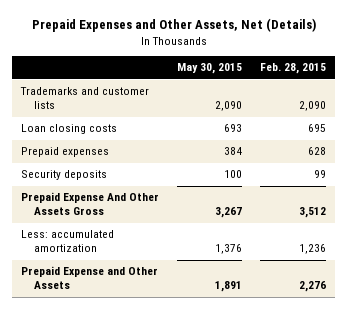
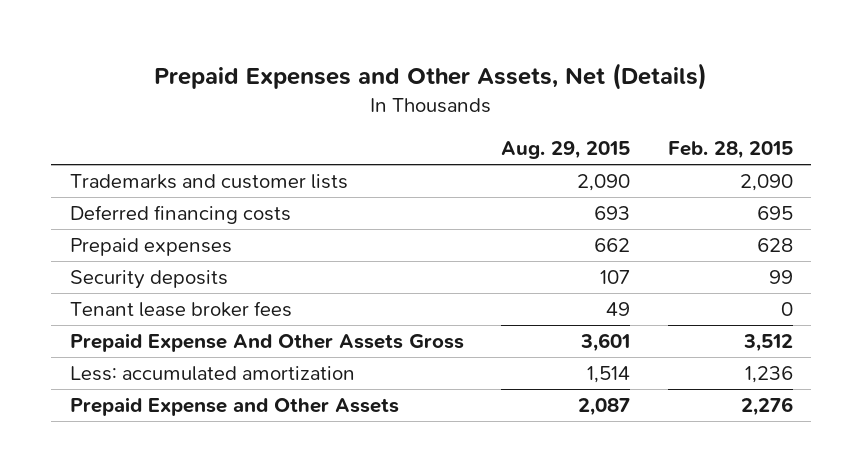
- | May 30, 2015 | Feb. 28, 2015
+ | Aug. 29, 2015 | Feb. 28, 2015
- Loan closing costs | 693 | 695
+ Deferred financing costs | 693 | 695
+ Tenant lease broker fees | 49 | 0

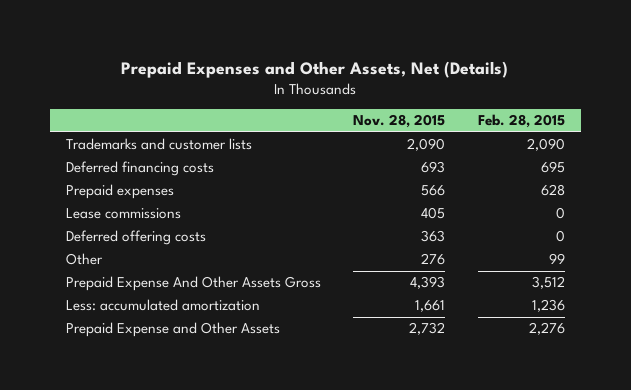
- | Aug. 29, 2015 | Feb. 28, 2015
+ | Nov. 28, 2015 | Feb. 28, 2015
- Security deposits | 107 | 99
- Tenant lease broker fees | 49 | 0
+ Lease commissions | 405 | 0
+ Deferred offering costs | 363 | 0
+ Other | 276 | 99

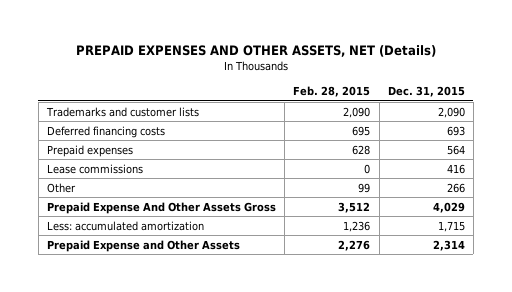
- Prepaid Expenses and Other Assets, Net (Details)
+ PREPAID EXPENSES AND OTHER ASSETS, NET (Details)
- | Nov. 28, 2015 | Feb. 28, 2015
+ | Feb. 28, 2015 | Dec. 31, 2015
- Deferred offering costs | 363 | 0

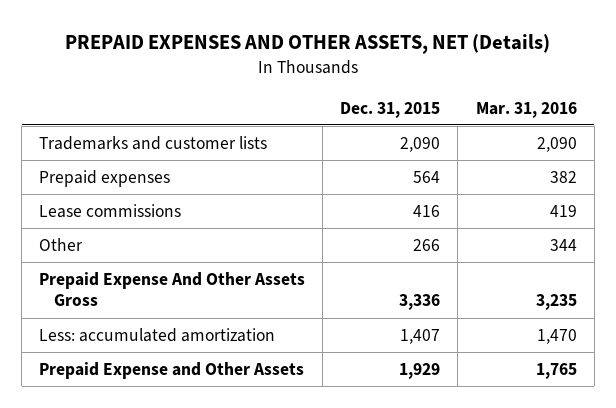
- | Feb. 28, 2015 | Dec. 31, 2015
+ | Dec. 31, 2015 | Mar. 31, 2016
- Deferred financing costs | 695 | 693
- Prepaid Expense And Other Assets Gross | 3,512 | 4,029
- Less: accumulated amortization | 1,236 | 1,715
- Prepaid Expense and Other Assets | 2,276 | 2,314
+ Prepaid Expense And Other Assets Gross | 3,336 | 3,235
+ Less: accumulated amortization | 1,407 | 1,470
+ Prepaid Expense and Other Assets | 1,929 | 1,765

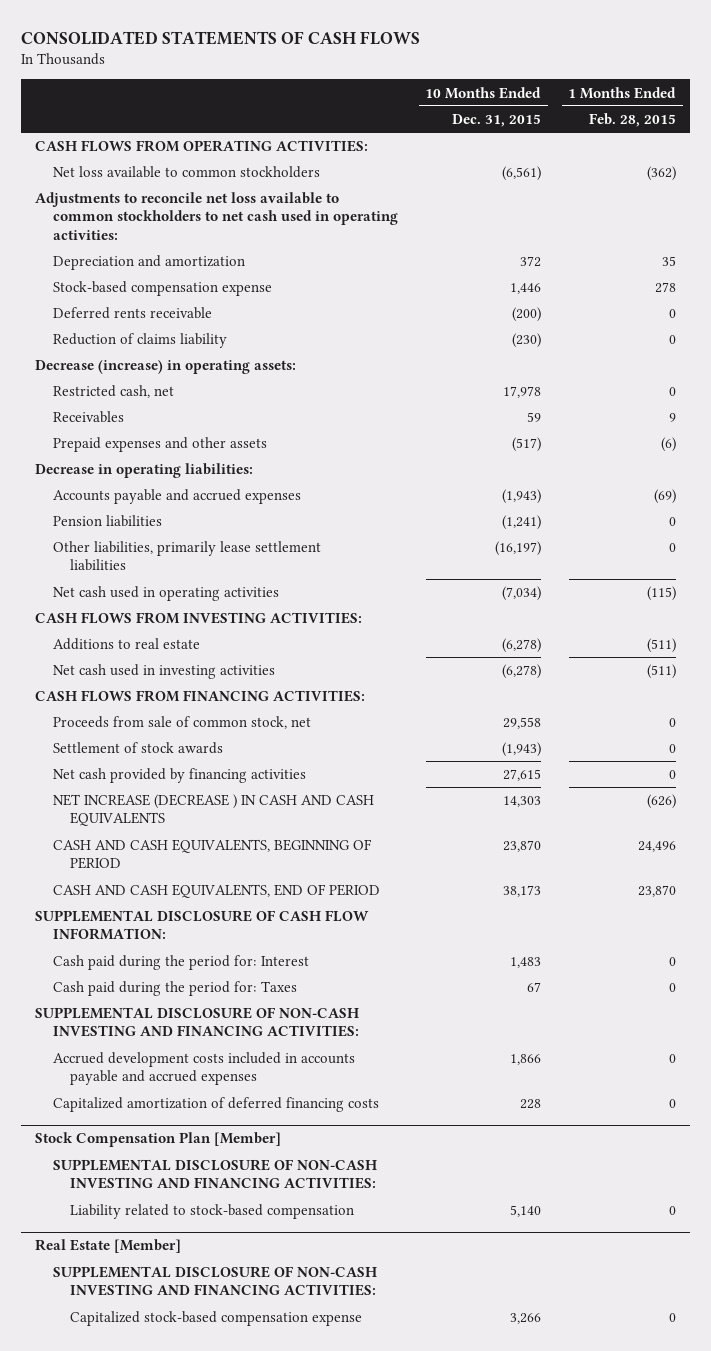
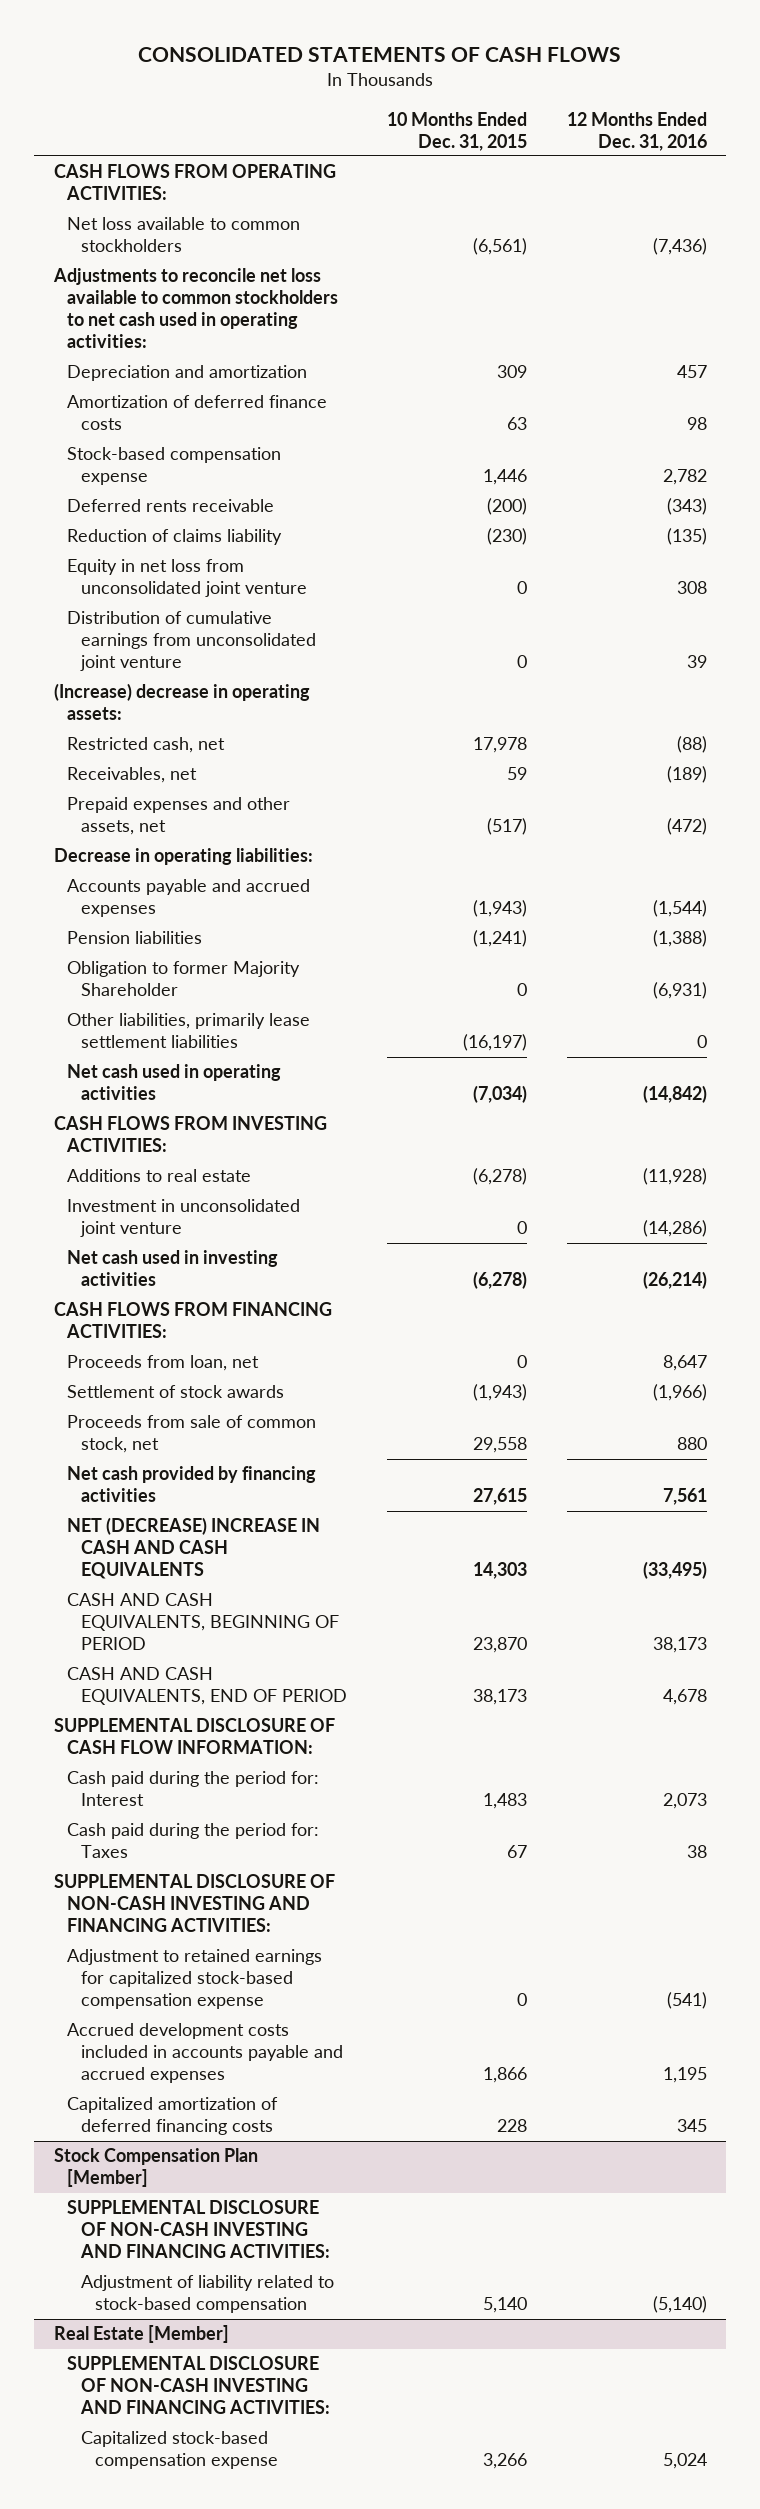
- | 10 Months Ended Dec. 31, 2015 | 1 Months Ended Feb. 28, 2015
+ | 10 Months Ended Dec. 31, 2015 | 12 Months Ended Dec. 31, 2016
- Depreciation and amortization | 372 | 35
+ Depreciation and amortization | 309 | 457
+ Amortization of deferred finance costs | 63 | 98
- Decrease (increase) in operating assets:
+ Equity in net loss from unconsolidated joint venture | 0 | 308
+ Distribution of cumulative earnings from unconsolidated joint venture | 0 | 39
+ (Increase) decrease in operating assets:
- Receivables | 59 | 9
- Prepaid expenses and other assets | (517) | (6)
+ Receivables, net | 59 | (189)
+ Prepaid expenses and other assets, net | (517) | (472)
+ Obligation to former Majority Shareholder | 0 | (6,931)
+ Investment in unconsolidated joint venture | 0 | (14,286)
+ Proceeds from loan, net | 0 | 8,647
moved down: Proceeds from sale of common stock, net | 29,558 | 880
- NET INCREASE (DECREASE ) IN CASH AND CASH EQUIVALENTS | 14,303 | (626)
+ NET (DECREASE) INCREASE IN CASH AND CASH EQUIVALENTS | 14,303 | (33,495)
+ Adjustment to retained earnings for capitalized stock-based compensation expense | 0 | (541)
@ Stock Compensation Plan [Member]
- Liability related to stock-based compensation | 5,140 | 0
+ Adjustment of liability related to stock-based compensation | 5,140 | (5,140)

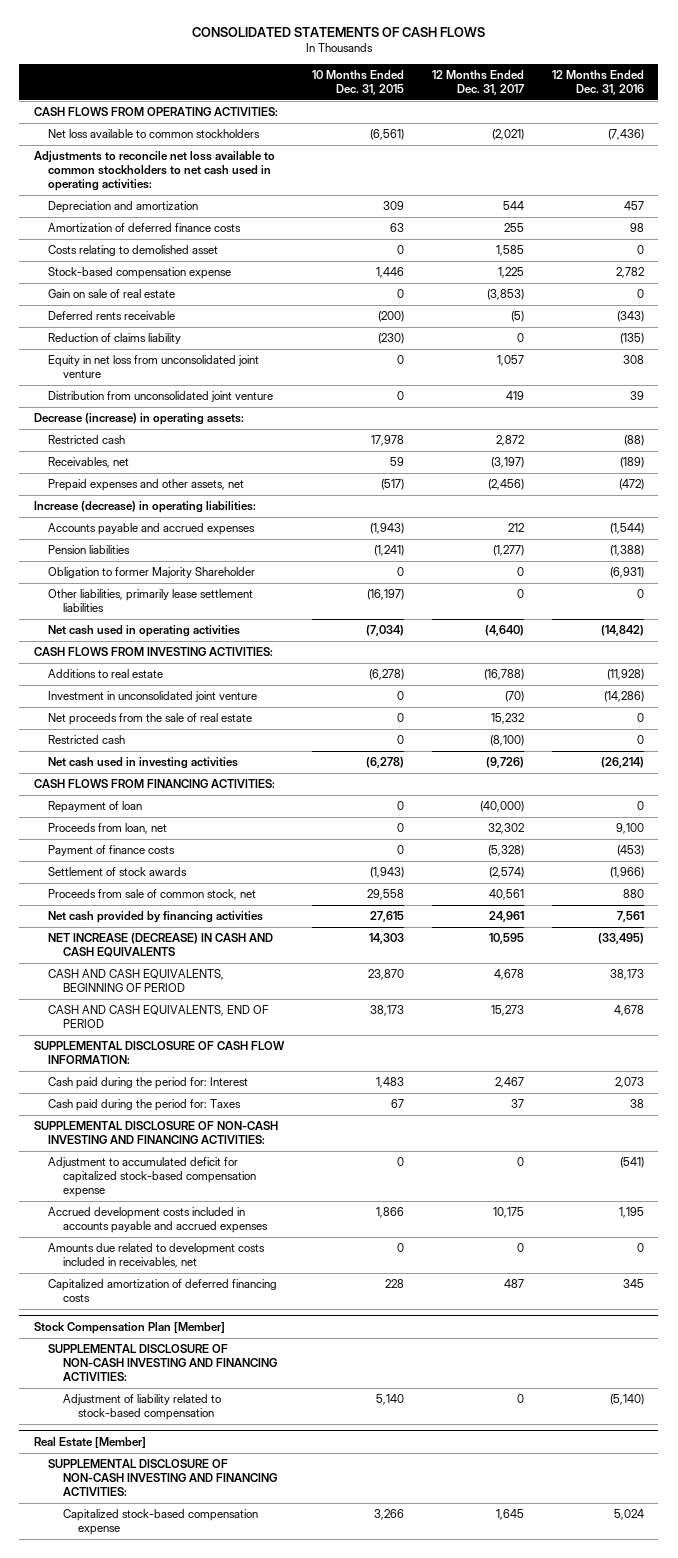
- | 10 Months Ended Dec. 31, 2015 | 12 Months Ended Dec. 31, 2016
+ | 10 Months Ended Dec. 31, 2015 | 12 Months Ended Dec. 31, 2017 | 12 Months Ended Dec. 31, 2016
+ Costs relating to demolished asset | 0 | 1,585 | 0
+ Gain on sale of real estate | 0 | (3,853) | 0
- Distribution of cumulative earnings from unconsolidated joint venture | 0 | 39
- (Increase) decrease in operating assets:
- Restricted cash, net | 17,978 | (88)
+ Distribution from unconsolidated joint venture | 0 | 419 | 39
+ Decrease (increase) in operating assets:
+ Restricted cash | 17,978 | 2,872 | (88)
- Decrease in operating liabilities:
+ Increase (decrease) in operating liabilities:
+ Net proceeds from the sale of real estate | 0 | 15,232 | 0
+ Restricted cash | 0 | (8,100) | 0
- Proceeds from loan, net | 0 | 8,647
+ Repayment of loan | 0 | (40,000) | 0
+ Proceeds from loan, net | 0 | 32,302 | 9,100
+ Payment of finance costs | 0 | (5,328) | (453)
- NET (DECREASE) INCREASE IN CASH AND CASH EQUIVALENTS | 14,303 | (33,495)
+ NET INCREASE (DECREASE) IN CASH AND CASH EQUIVALENTS | 14,303 | 10,595 | (33,495)
- Adjustment to retained earnings for capitalized stock-based compensation expense | 0 | (541)
+ Adjustment to accumulated deficit for capitalized stock-based compensation expense | 0 | 0 | (541)
+ Amounts due related to development costs included in receivables, net | 0 | 0 | 0

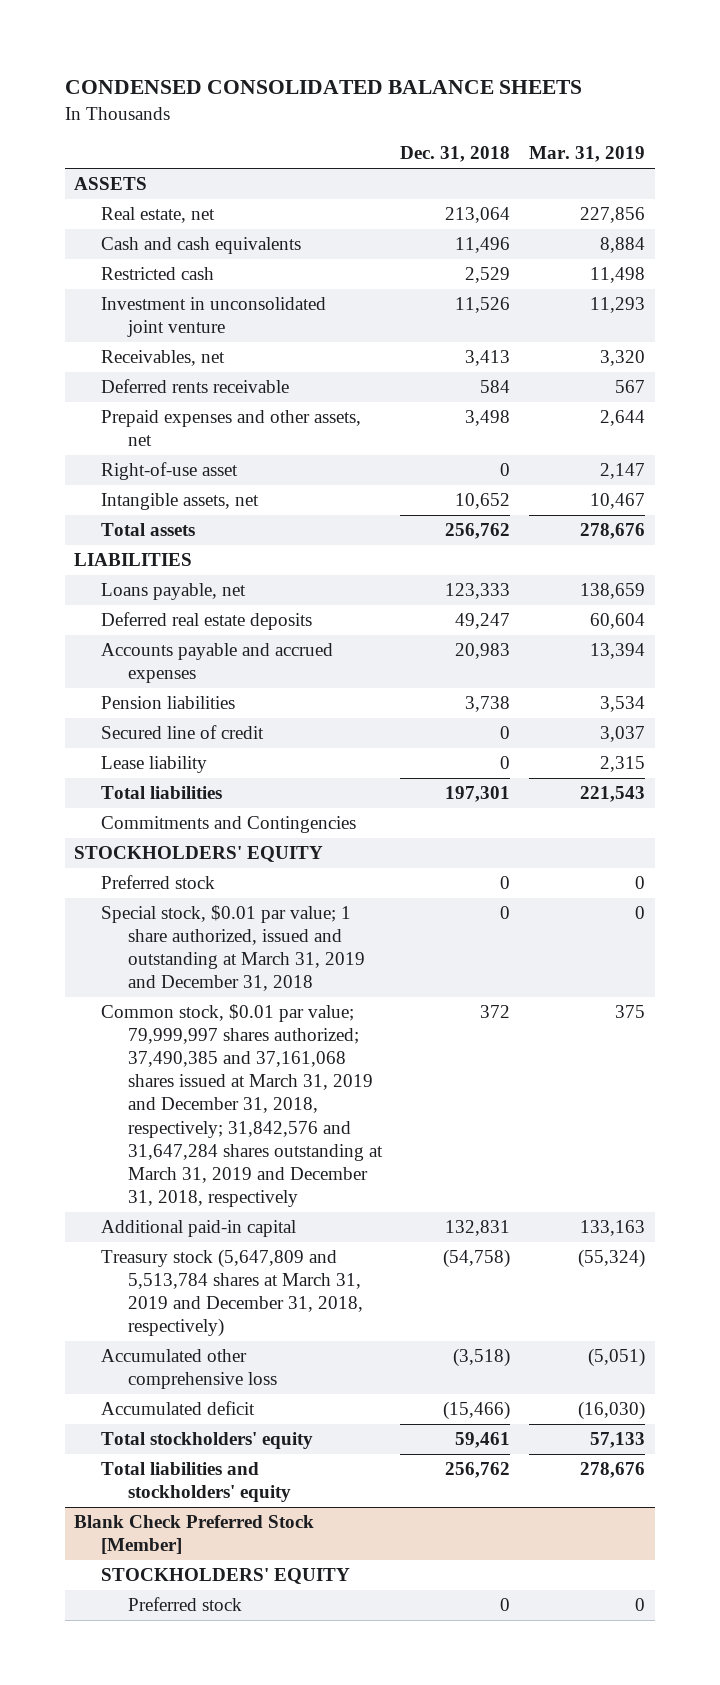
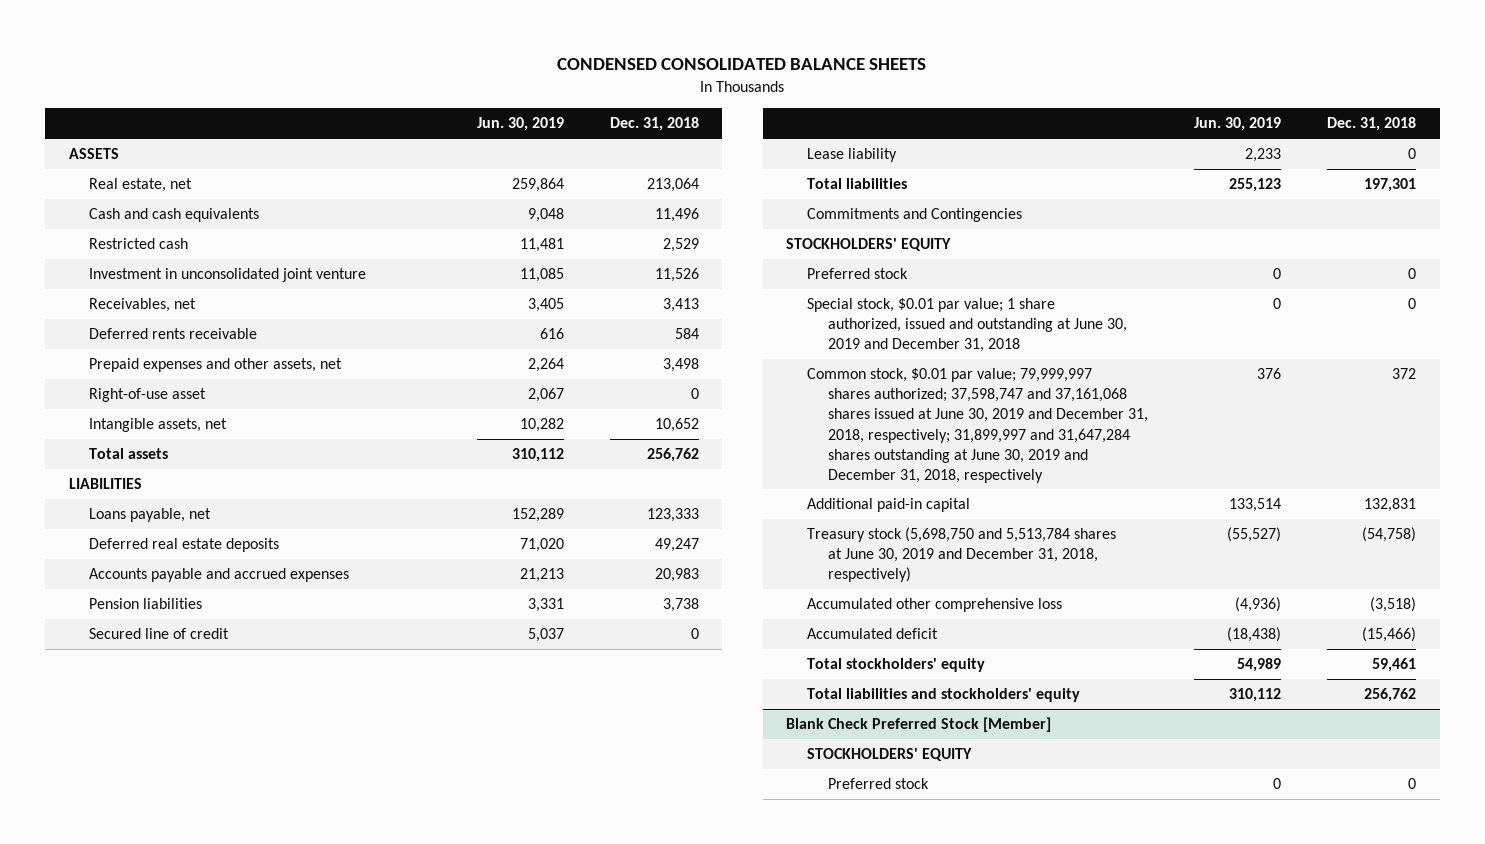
- | Dec. 31, 2018 | Mar. 31, 2019
+ | Jun. 30, 2019 | Dec. 31, 2018
- Special stock, $0.01 par value; 1 share authorized, issued and outstanding at March 31, 2019 and December 31, 2018 | 0 | 0
- Common stock, $0.01 par value; 79,999,997 shares authorized; 37,490,385 and 37,161,068 shares issued at March 31, 2019 and December 31, 2018, respectively; 31,842,576 and 31,647,284 shares outstanding at March 31, 2019 and December 31, 2018, respectively | 372 | 375
+ Special stock, $0.01 par value; 1 share authorized, issued and outstanding at June 30, 2019 and December 31, 2018 | 0 | 0
+ Common stock, $0.01 par value; 79,999,997 shares authorized; 37,598,747 and 37,161,068 shares issued at June 30, 2019 and December 31, 2018, respectively; 31,899,997 and 31,647,284 shares outstanding at June 30, 2019 and December 31, 2018, respectively | 376 | 372
- Treasury stock (5,647,809 and 5,513,784 shares at March 31, 2019 and December 31, 2018, respectively) | (54,758) | (55,324)
+ Treasury stock (5,698,750 and 5,513,784 shares at June 30, 2019 and December 31, 2018, respectively) | (55,527) | (54,758)

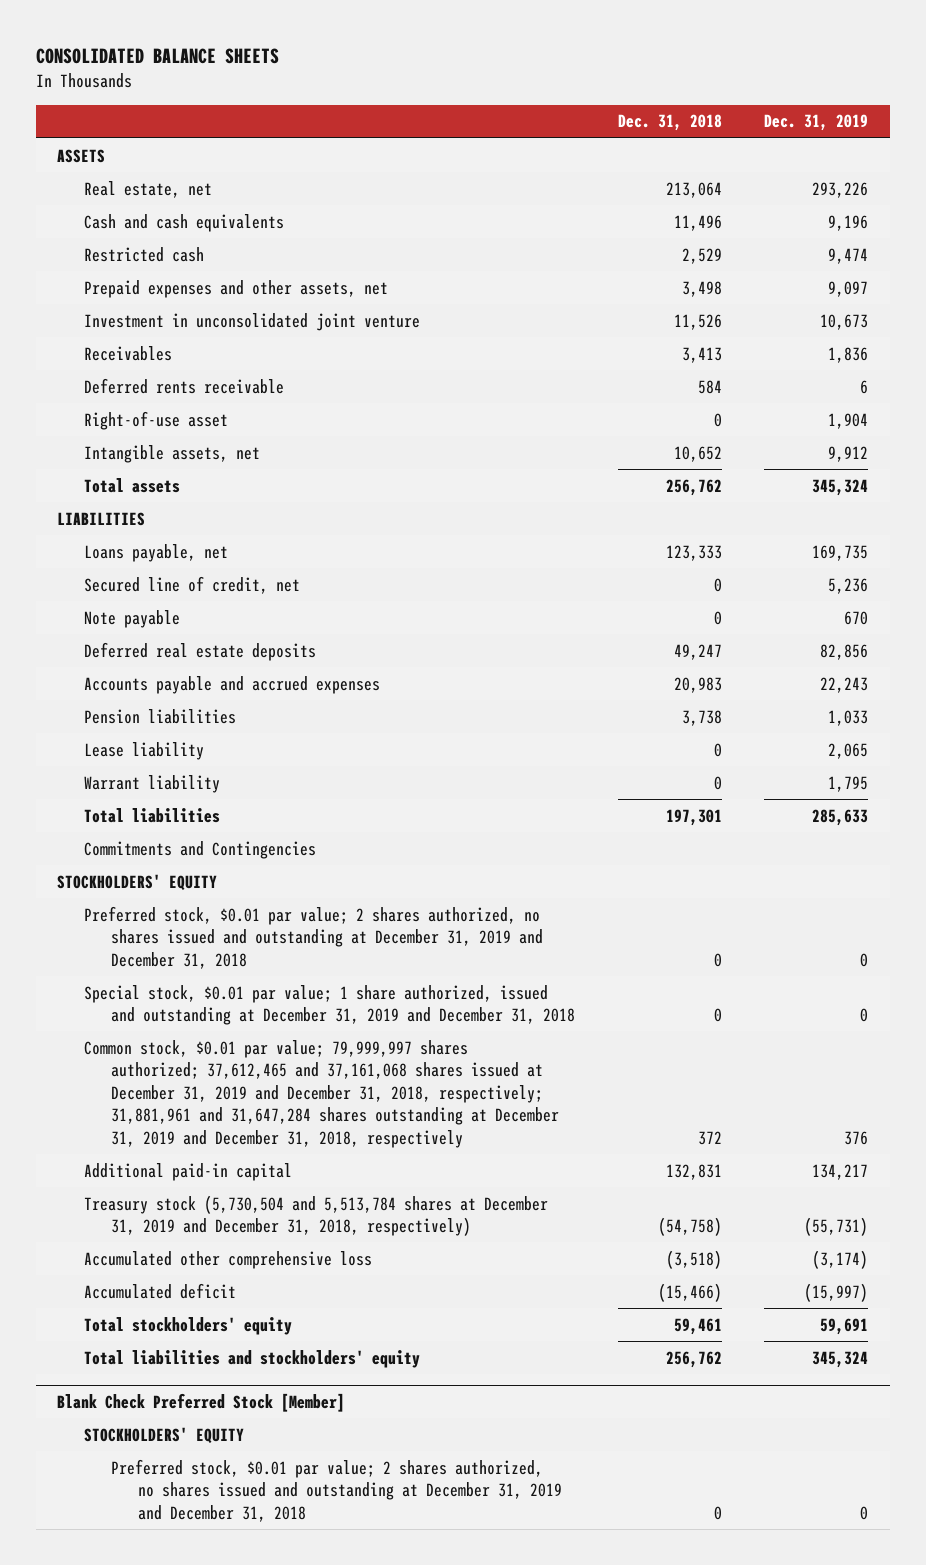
- CONDENSED CONSOLIDATED BALANCE SHEETS
+ CONSOLIDATED BALANCE SHEETS
- | Jun. 30, 2019 | Dec. 31, 2018
+ | Dec. 31, 2018 | Dec. 31, 2019
moved up: Prepaid expenses and other assets, net | 3,498 | 9,097
- Receivables, net | 3,405 | 3,413
+ Receivables | 3,413 | 1,836
+ Secured line of credit, net | 0 | 5,236
+ Note payable | 0 | 670
- Secured line of credit | 5,037 | 0
+ Warrant liability | 0 | 1,795
- Preferred stock | 0 | 0
- Special stock, $0.01 par value; 1 share authorized, issued and outstanding at June 30, 2019 and December 31, 2018 | 0 | 0
- Common stock, $0.01 par value; 79,999,997 shares authorized; 37,598,747 and 37,161,068 shares issued at June 30, 2019 and December 31, 2018, respectively; 31,899,997 and 31,647,284 shares outstanding at June 30, 2019 and December 31, 2018, respectively | 376 | 372
+ Preferred stock, $0.01 par value; 2 shares authorized, no shares issued and outstanding at December 31, 2019 and December 31, 2018 | 0 | 0
+ Special stock, $0.01 par value; 1 share authorized, issued and outstanding at December 31, 2019 and December 31, 2018 | 0 | 0
+ Common stock, $0.01 par value; 79,999,997 shares authorized; 37,612,465 and 37,161,068 shares issued at December 31, 2019 and December 31, 2018, respectively; 31,881,961 and 31,647,284 shares outstanding at December 31, 2019 and December 31, 2018, respectively | 372 | 376
- Treasury stock (5,698,750 and 5,513,784 shares at June 30, 2019 and December 31, 2018, respectively) | (55,527) | (54,758)
+ Treasury stock (5,730,504 and 5,513,784 shares at December 31, 2019 and December 31, 2018, respectively) | (54,758) | (55,731)
@ Blank Check Preferred Stock [Member]
- Preferred stock | 0 | 0
+ Preferred stock, $0.01 par value; 2 shares authorized, no shares issued and outstanding at December 31, 2019 and December 31, 2018 | 0 | 0

